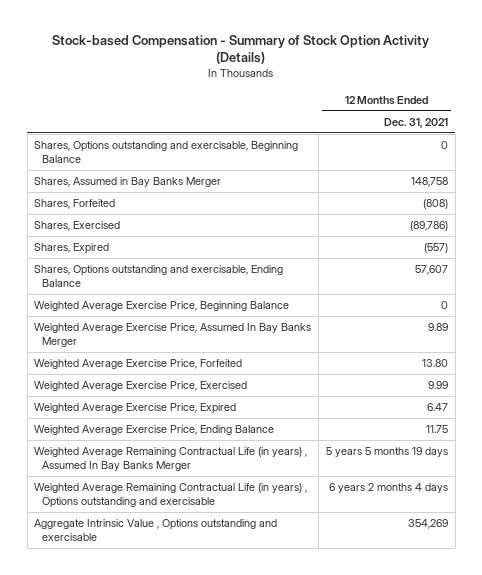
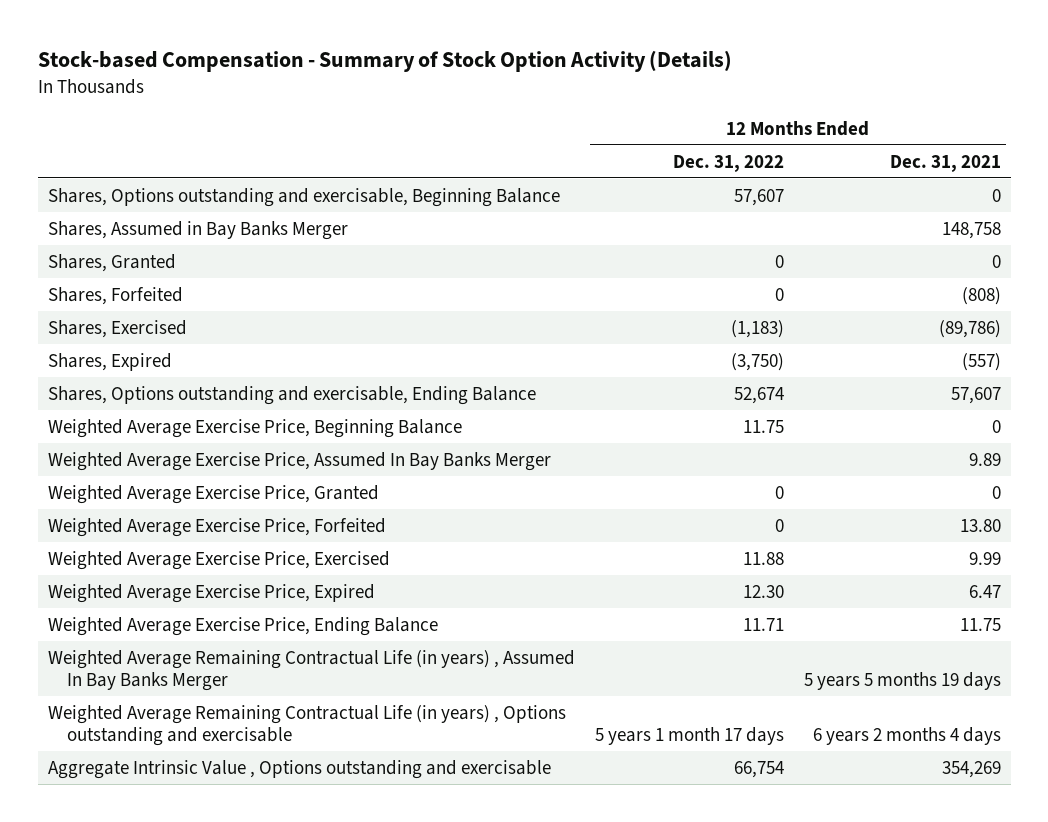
- | 12 Months Ended Dec. 31, 2021
+ | 12 Months Ended Dec. 31, 2022 | 12 Months Ended Dec. 31, 2021
+ Shares, Granted | 0 | 0
+ Weighted Average Exercise Price, Granted | 0 | 0

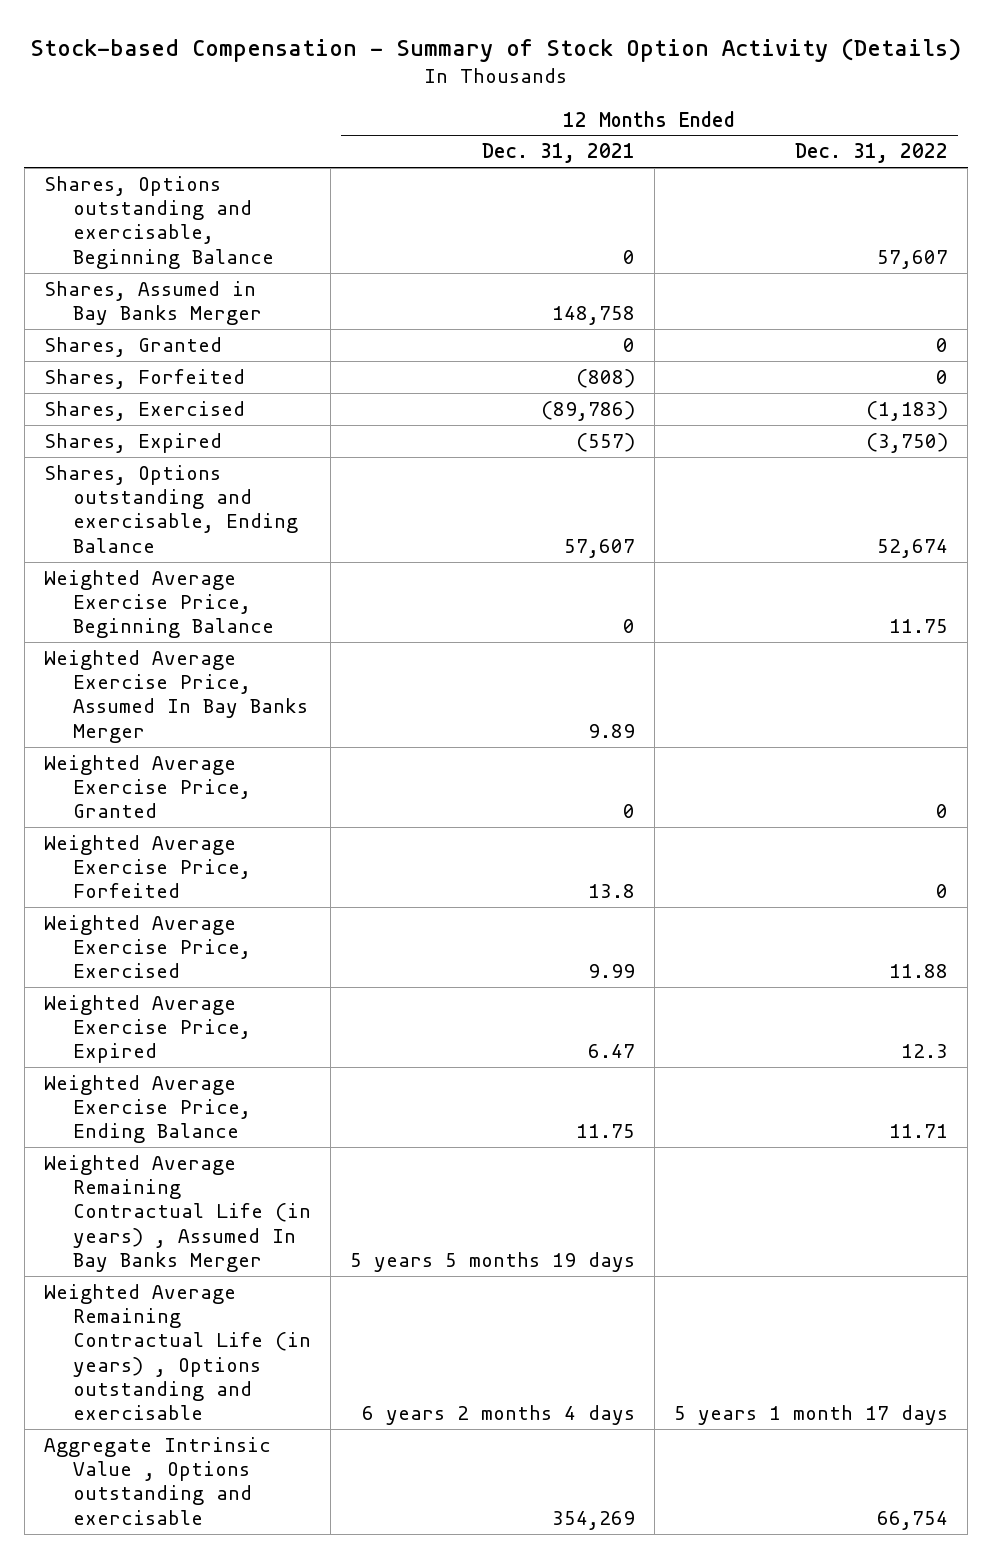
- | 12 Months Ended Dec. 31, 2022 | 12 Months Ended Dec. 31, 2021
+ | 12 Months Ended Dec. 31, 2021 | 12 Months Ended Dec. 31, 2022
- Weighted Average Exercise Price, Forfeited | 0 | 13.80
+ Weighted Average Exercise Price, Forfeited | 13.8 | 0
- Weighted Average Exercise Price, Expired | 12.30 | 6.47
+ Weighted Average Exercise Price, Expired | 6.47 | 12.3

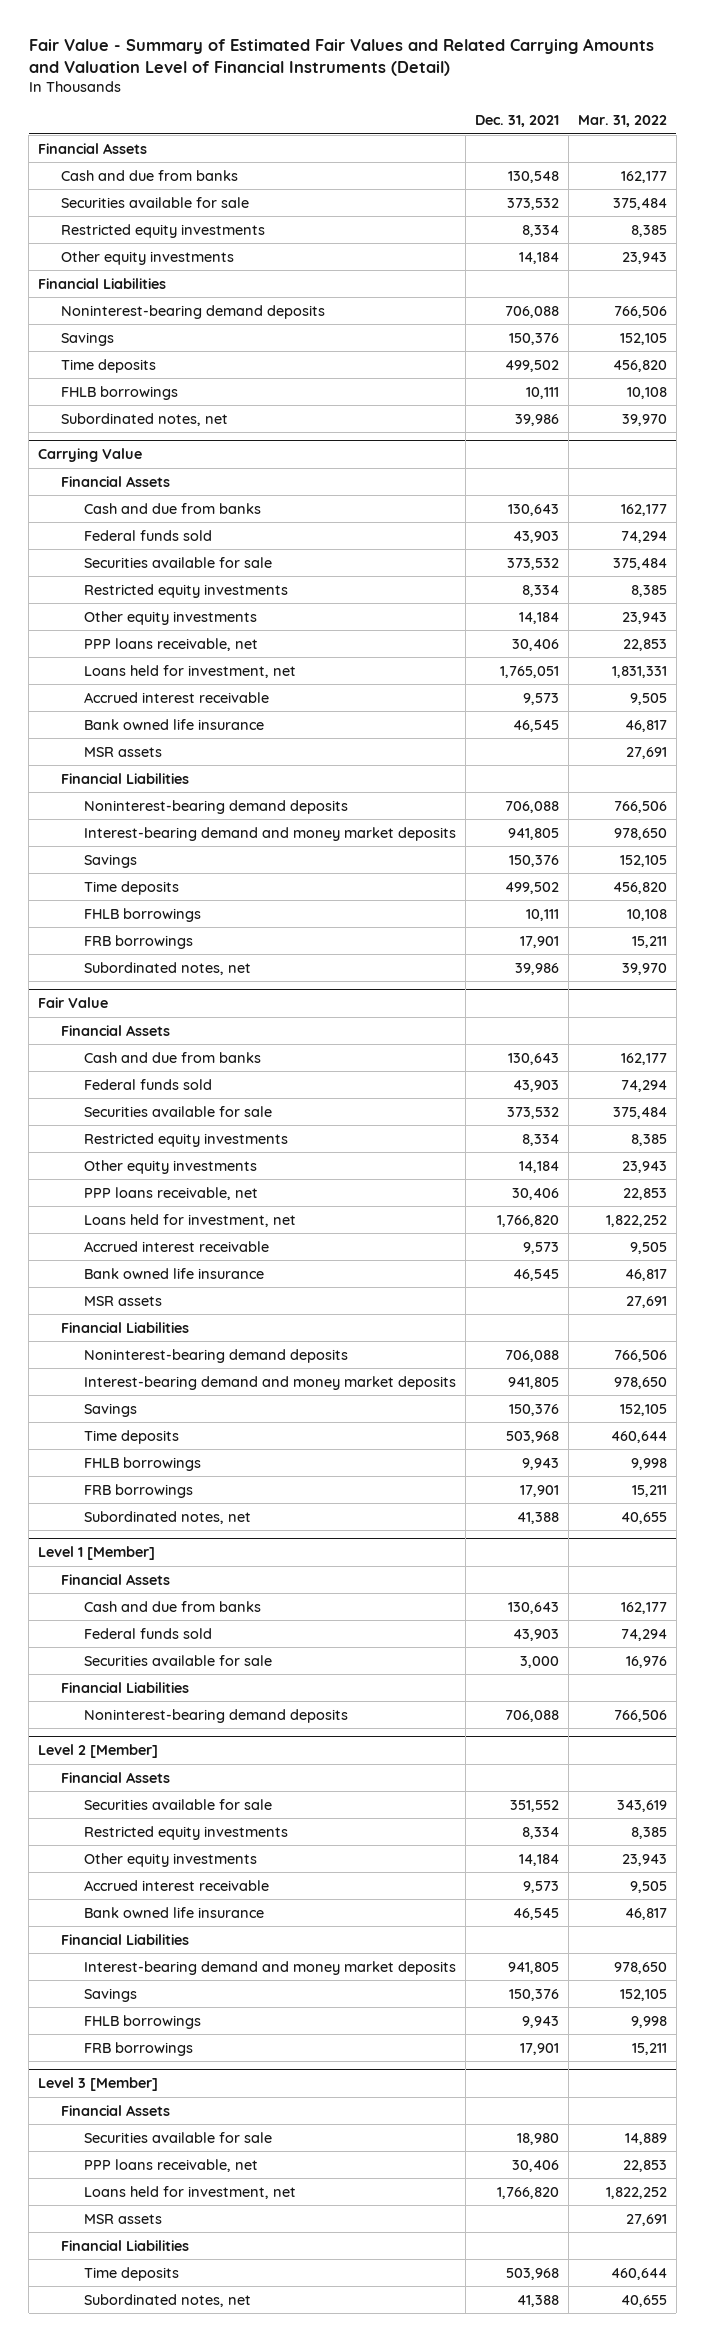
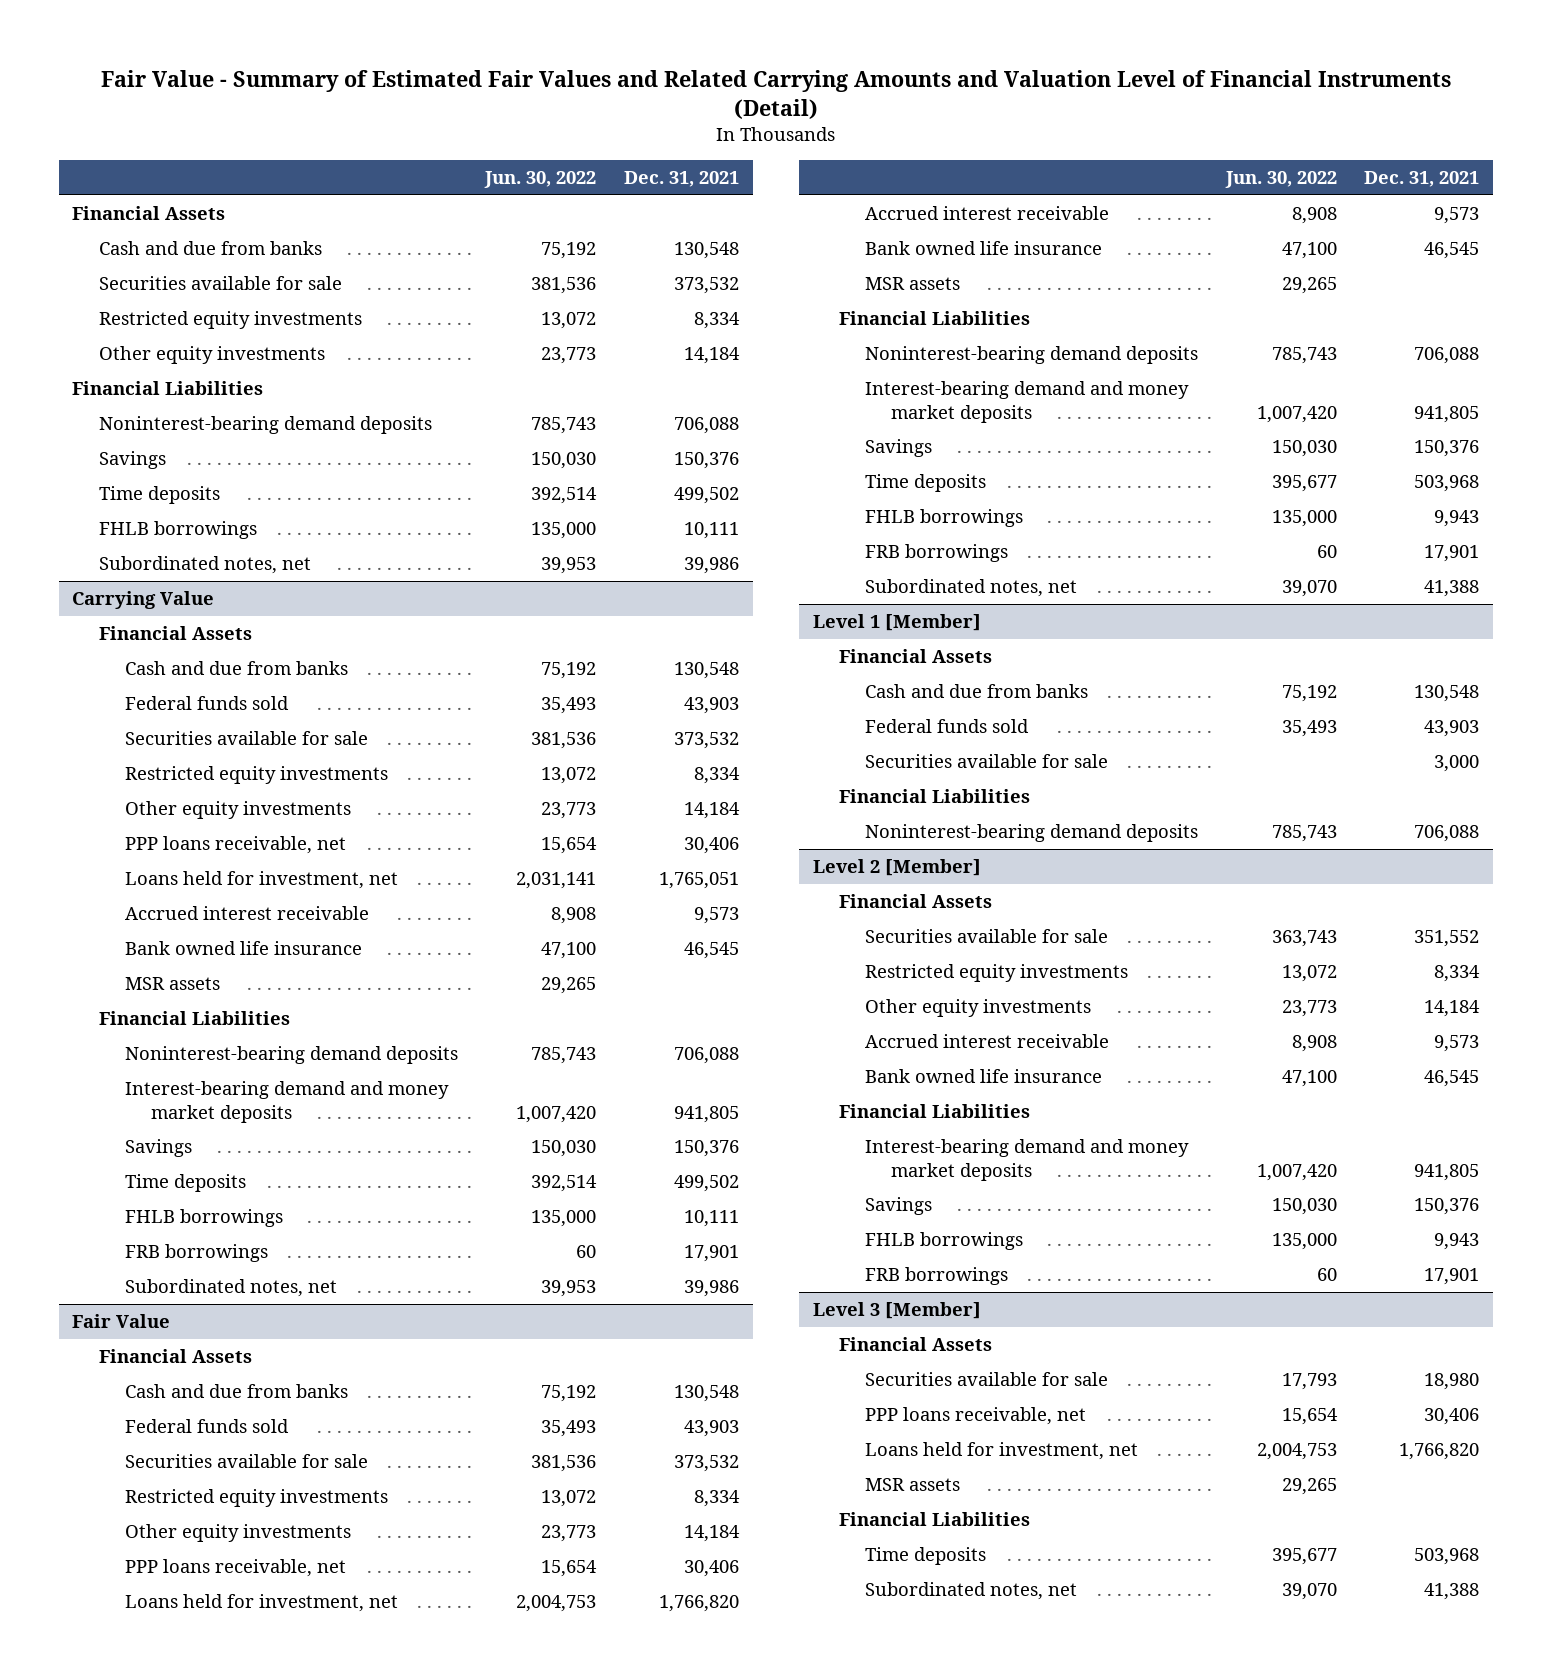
- | Dec. 31, 2021 | Mar. 31, 2022
+ | Jun. 30, 2022 | Dec. 31, 2021
@ Carrying Value
- Cash and due from banks | 130,643 | 162,177
+ Cash and due from banks | 75,192 | 130,548
@ Fair Value
- Cash and due from banks | 130,643 | 162,177
+ Cash and due from banks | 75,192 | 130,548
@ Level 1 [Member]
- Cash and due from banks | 130,643 | 162,177
+ Cash and due from banks | 75,192 | 130,548

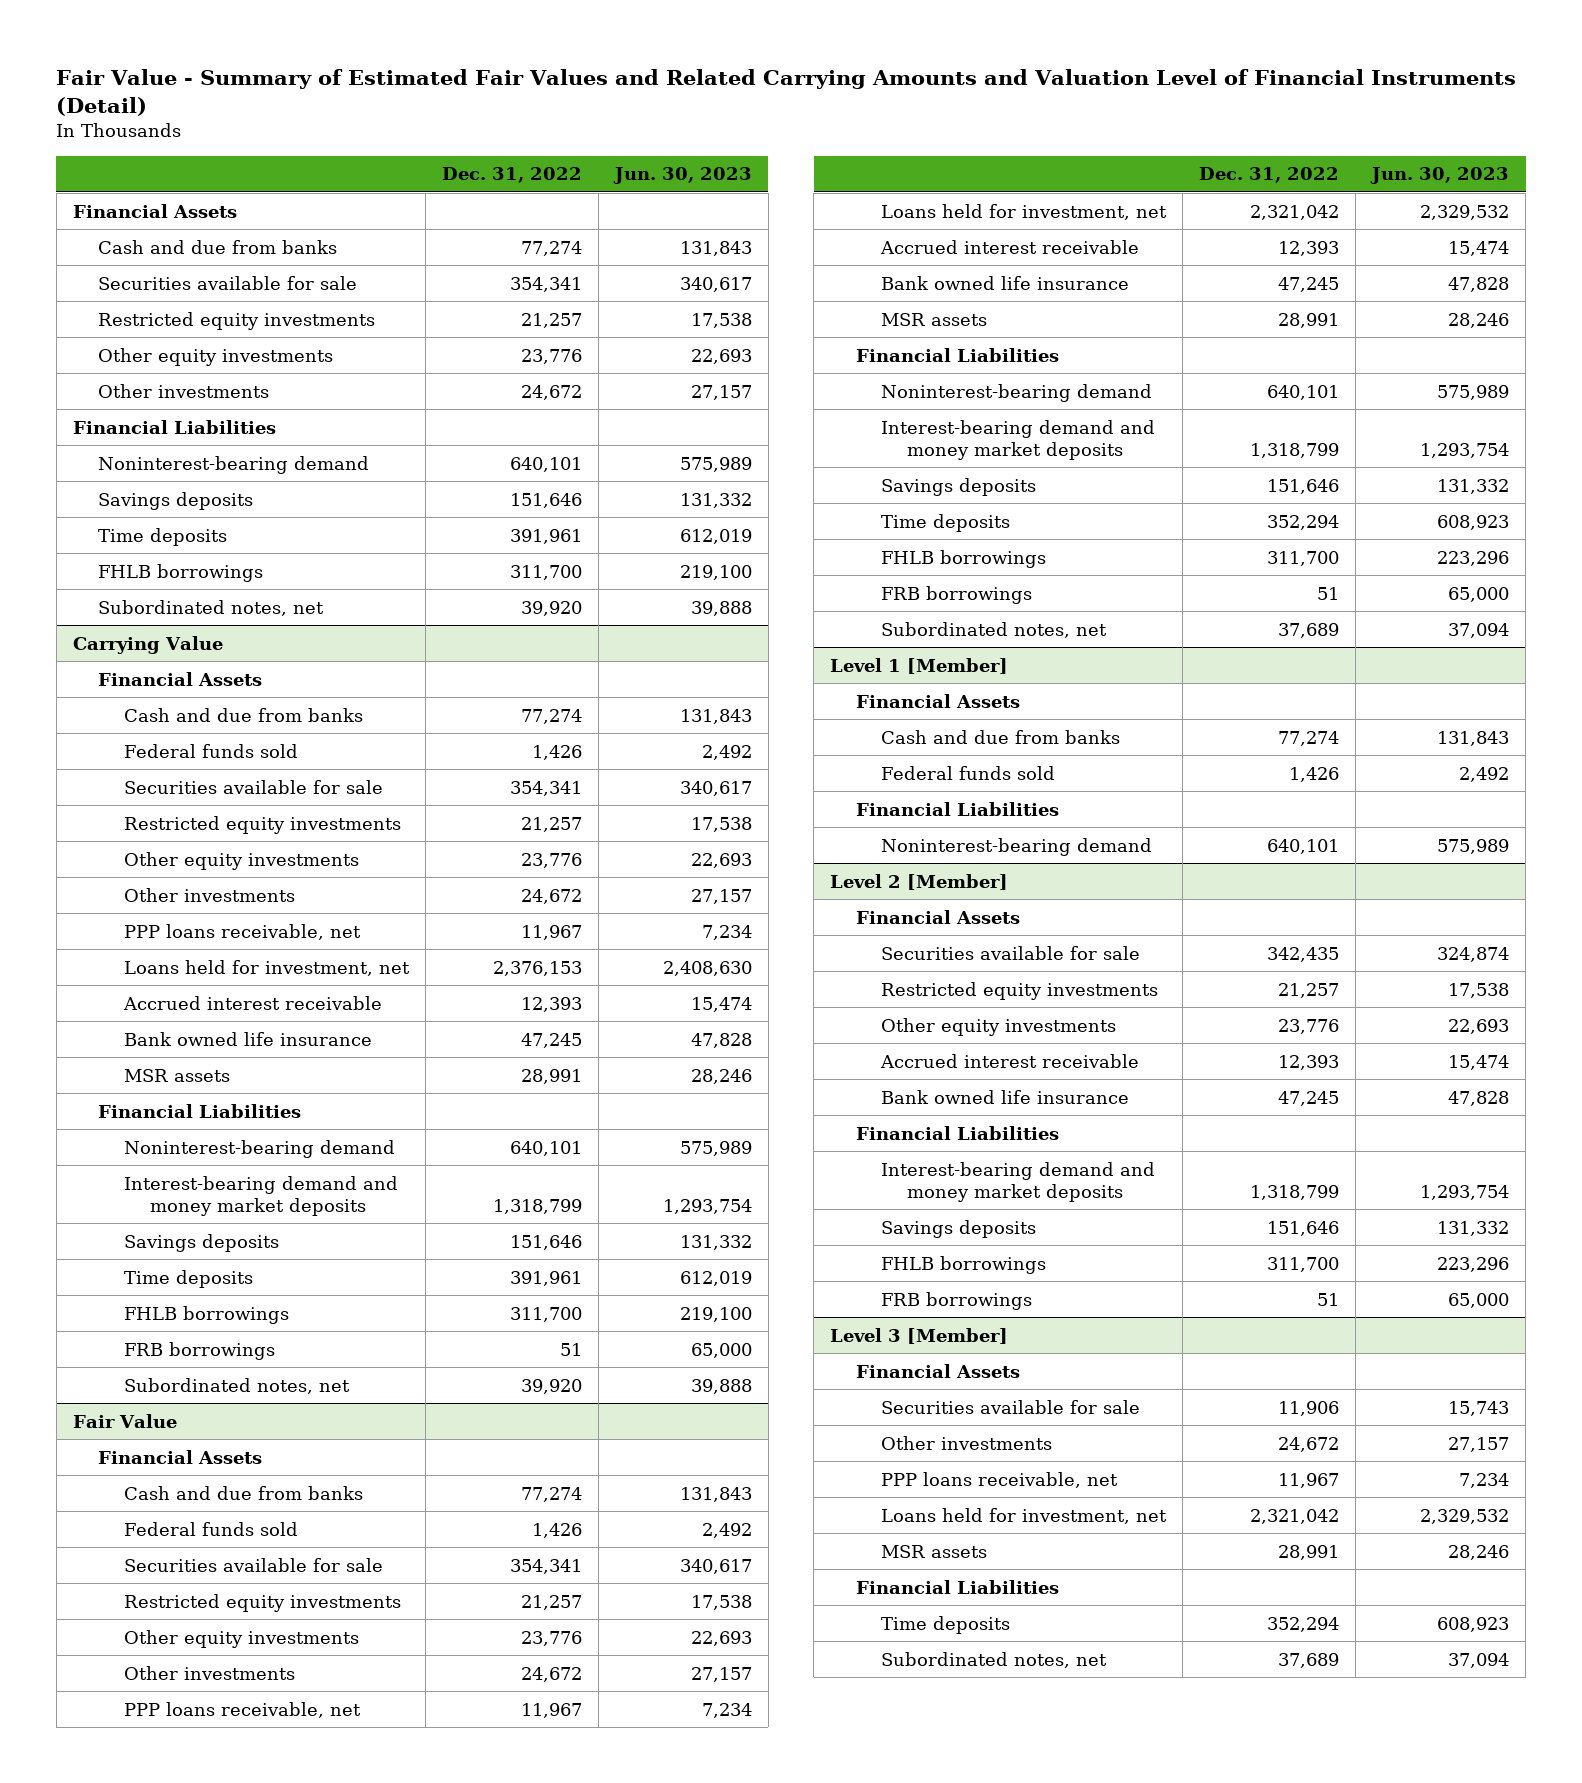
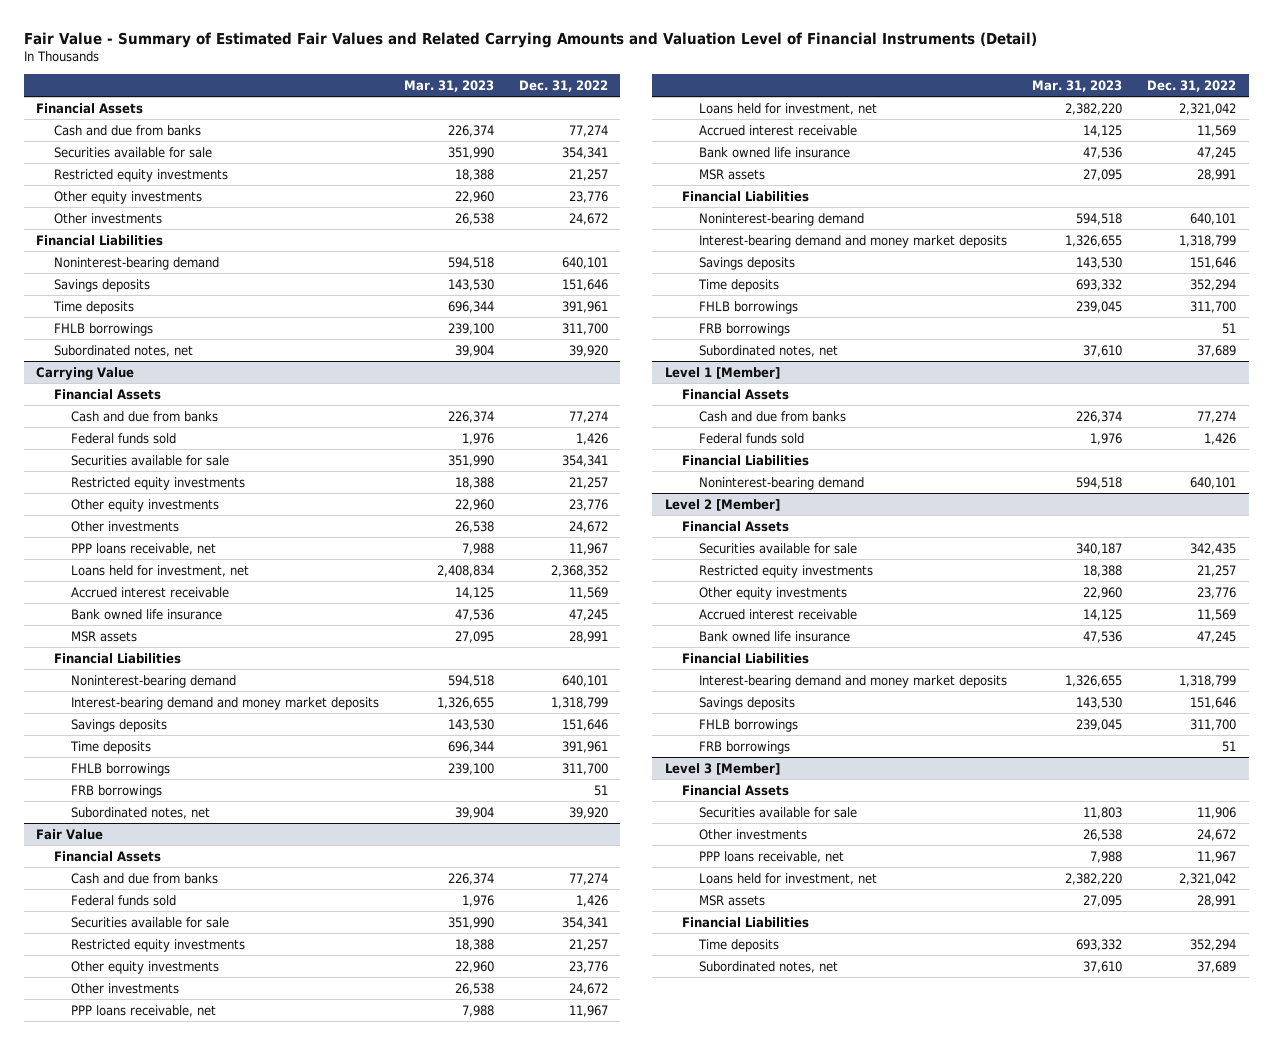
- | Dec. 31, 2022 | Jun. 30, 2023
+ | Mar. 31, 2023 | Dec. 31, 2022
@ Carrying Value
- Loans held for investment, net | 2,376,153 | 2,408,630
- Accrued interest receivable | 12,393 | 15,474
+ Loans held for investment, net | 2,408,834 | 2,368,352
+ Accrued interest receivable | 14,125 | 11,569
@ Fair Value
- Accrued interest receivable | 12,393 | 15,474
+ Accrued interest receivable | 14,125 | 11,569
@ Level 2 [Member]
- Accrued interest receivable | 12,393 | 15,474
+ Accrued interest receivable | 14,125 | 11,569

